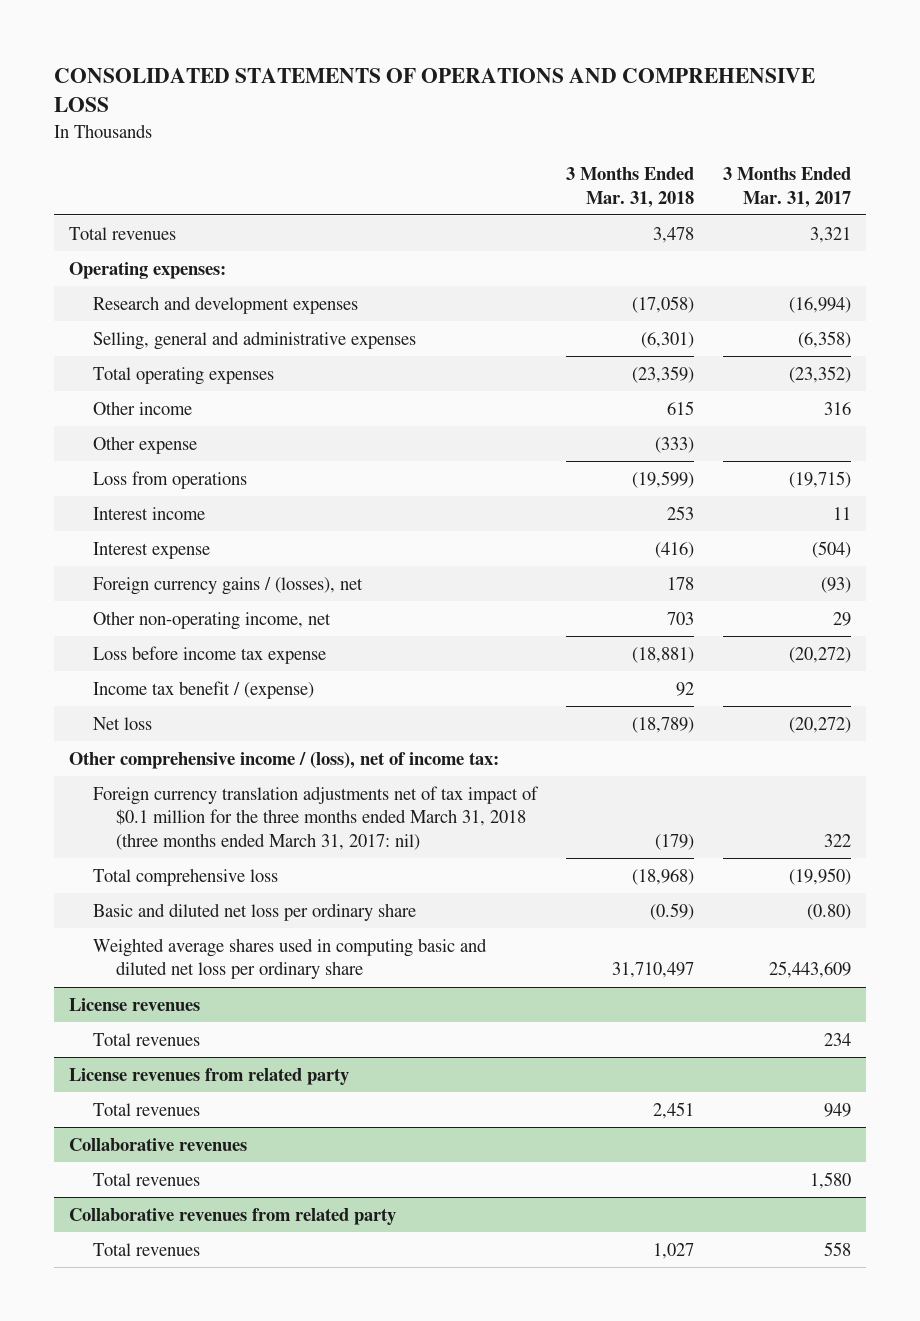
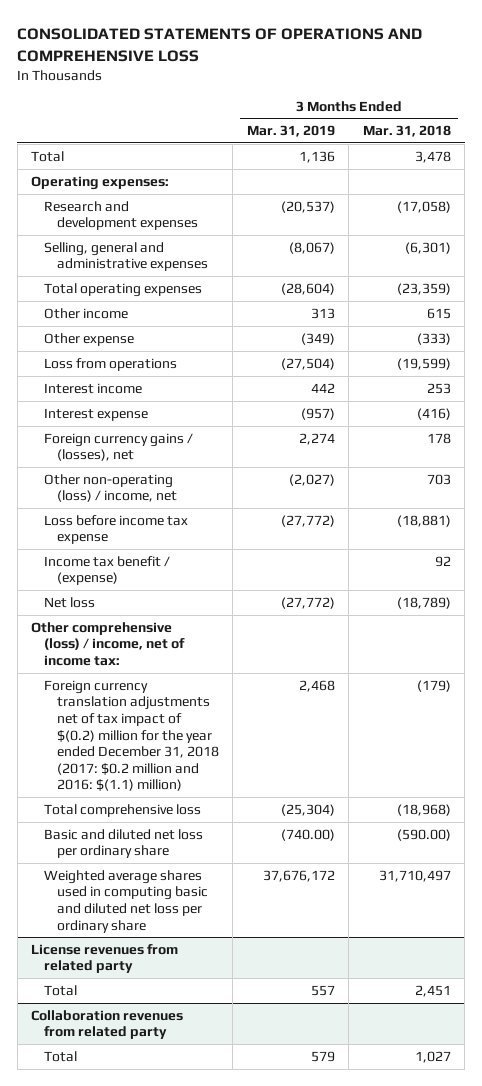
- | 3 Months Ended Mar. 31, 2018 | 3 Months Ended Mar. 31, 2017
+ | 3 Months Ended Mar. 31, 2019 | 3 Months Ended Mar. 31, 2018
- Total revenues | 3,478 | 3,321
+ Total | 1,136 | 3,478
- Other non-operating income, net | 703 | 29
+ Other non-operating (loss) / income, net | (2,027) | 703
- Other comprehensive income / (loss), net of income tax:
- Foreign currency translation adjustments net of tax impact of $0.1 million for the three months ended March 31, 2018 (three months ended March 31, 2017: nil) | (179) | 322
+ Other comprehensive (loss) / income, net of income tax:
+ Foreign currency translation adjustments net of tax impact of $(0.2) million for the year ended December 31, 2018 (2017: $0.2 million and 2016: $(1.1) million) | 2,468 | (179)
- Basic and diluted net loss per ordinary share | (0.59) | (0.80)
+ Basic and diluted net loss per ordinary share | (740.00) | (590.00)
- License revenues
- Total revenues | | 234
@ License revenues from related party
- Total revenues | 2,451 | 949
- Collaborative revenues
- Total revenues | | 1,580
- Collaborative revenues from related party
- Total revenues | 1,027 | 558
@ License revenues from related party
+ Total | 557 | 2,451
+ Collaboration revenues from related party
+ Total | 579 | 1,027

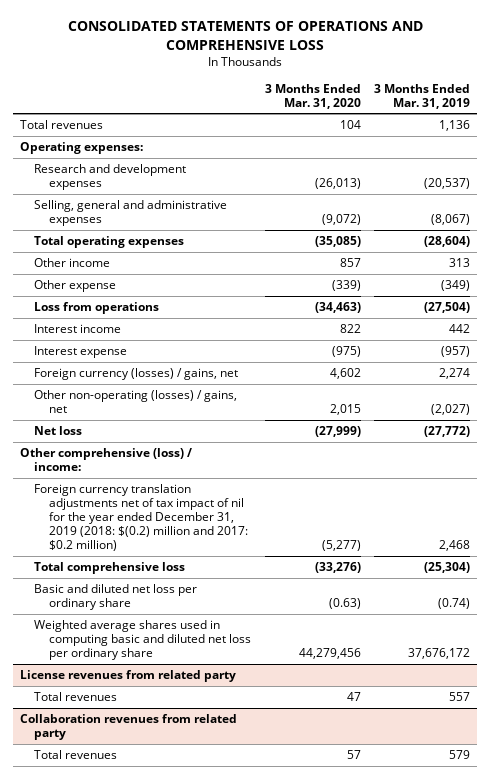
- | 3 Months Ended Mar. 31, 2019 | 3 Months Ended Mar. 31, 2018
+ | 3 Months Ended Mar. 31, 2020 | 3 Months Ended Mar. 31, 2019
- Total | 1,136 | 3,478
+ Total revenues | 104 | 1,136
- Foreign currency gains / (losses), net | 2,274 | 178
- Other non-operating (loss) / income, net | (2,027) | 703
- Loss before income tax expense | (27,772) | (18,881)
- Income tax benefit / (expense) | | 92
+ Foreign currency (losses) / gains, net | 4,602 | 2,274
+ Other non-operating (losses) / gains, net | 2,015 | (2,027)
- Other comprehensive (loss) / income, net of income tax:
- Foreign currency translation adjustments net of tax impact of $(0.2) million for the year ended December 31, 2018 (2017: $0.2 million and 2016: $(1.1) million) | 2,468 | (179)
+ Other comprehensive (loss) / income:
+ Foreign currency translation adjustments net of tax impact of nil for the year ended December 31, 2019 (2018: $(0.2) million and 2017: $0.2 million) | (5,277) | 2,468
- Basic and diluted net loss per ordinary share | (740.00) | (590.00)
+ Basic and diluted net loss per ordinary share | (0.63) | (0.74)
@ License revenues from related party
- Total | 557 | 2,451
+ Total revenues | 47 | 557
@ Collaboration revenues from related party
- Total | 579 | 1,027
+ Total revenues | 57 | 579

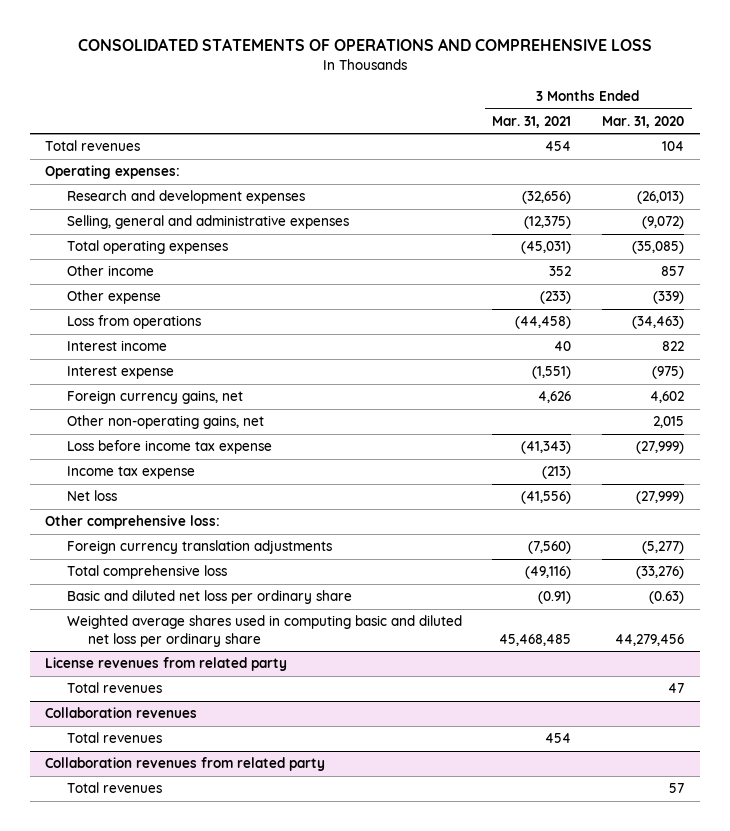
- | 3 Months Ended Mar. 31, 2020 | 3 Months Ended Mar. 31, 2019
+ | 3 Months Ended Mar. 31, 2021 | 3 Months Ended Mar. 31, 2020
- Foreign currency (losses) / gains, net | 4,602 | 2,274
- Other non-operating (losses) / gains, net | 2,015 | (2,027)
+ Foreign currency gains, net | 4,626 | 4,602
+ Other non-operating gains, net | | 2,015
+ Loss before income tax expense | (41,343) | (27,999)
+ Income tax expense | (213) |
- Other comprehensive (loss) / income:
- Foreign currency translation adjustments net of tax impact of nil for the year ended December 31, 2019 (2018: $(0.2) million and 2017: $0.2 million) | (5,277) | 2,468
+ Other comprehensive loss:
+ Foreign currency translation adjustments | (7,560) | (5,277)
+ Collaboration revenues
+ Total revenues | 454 |

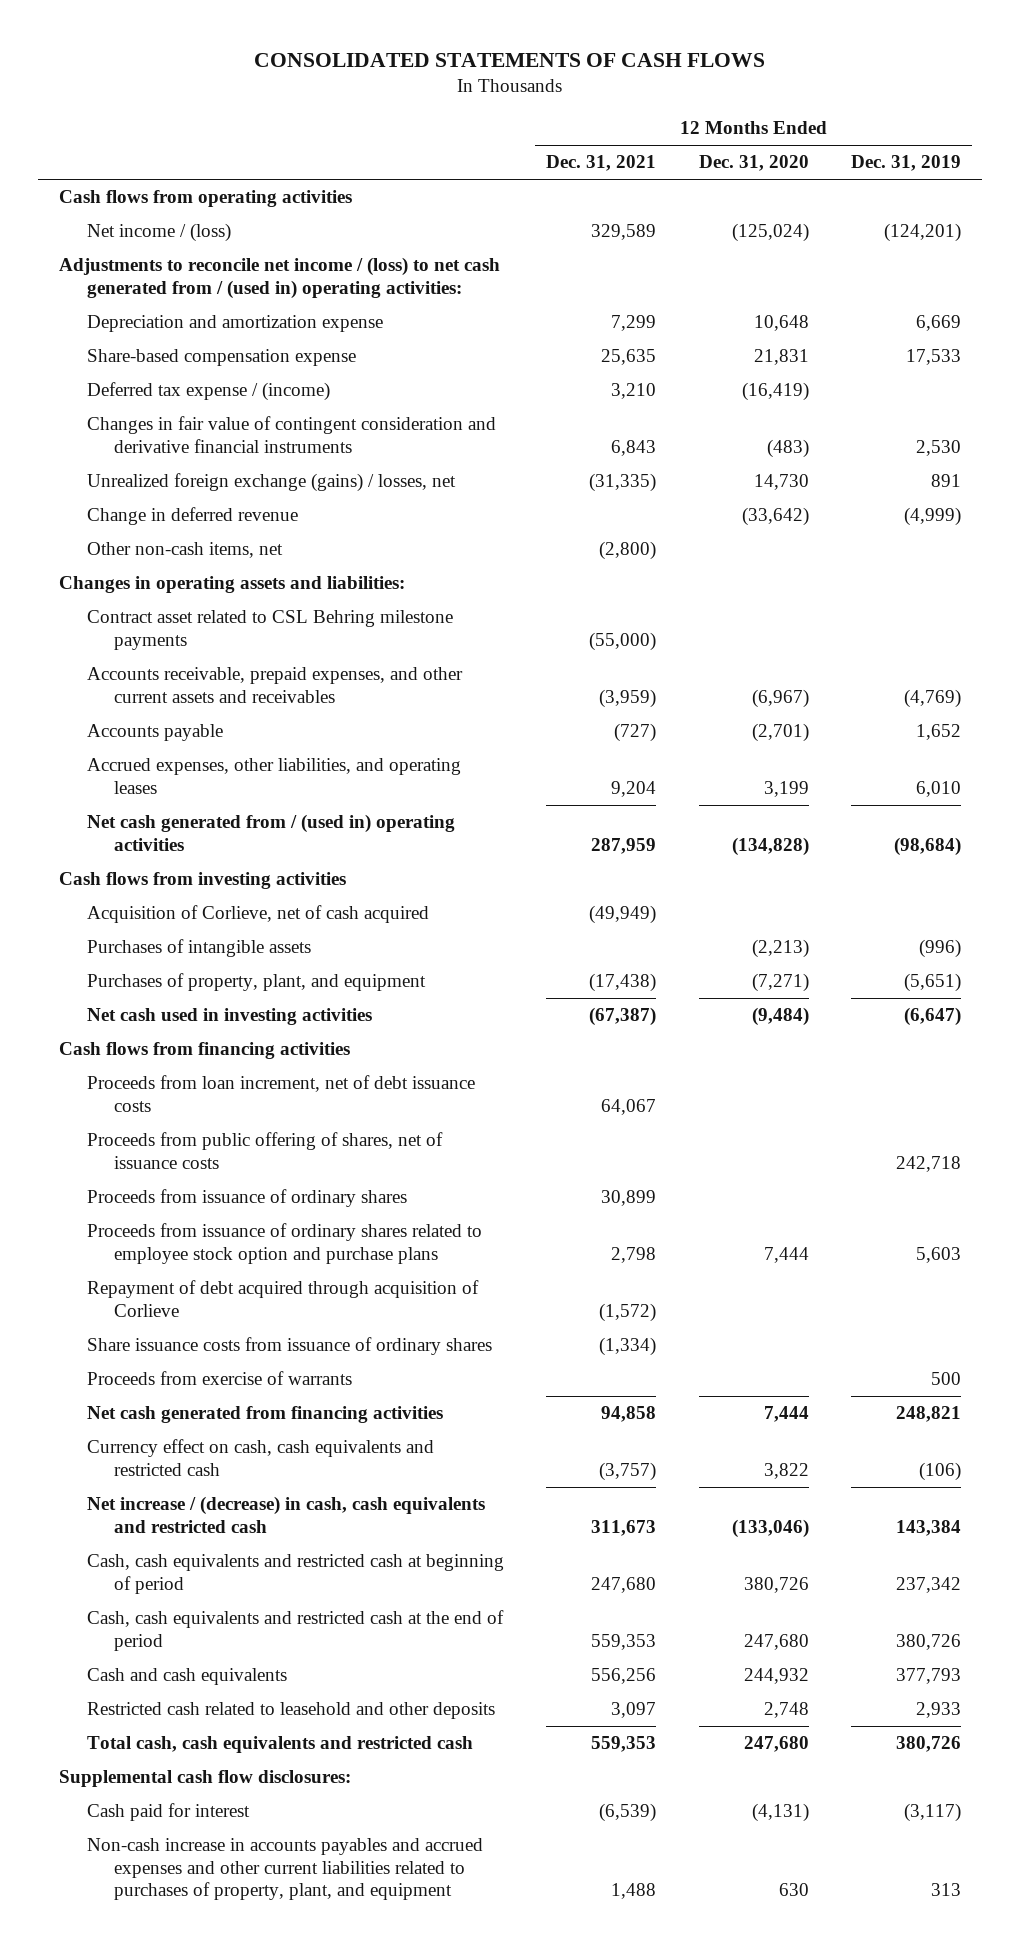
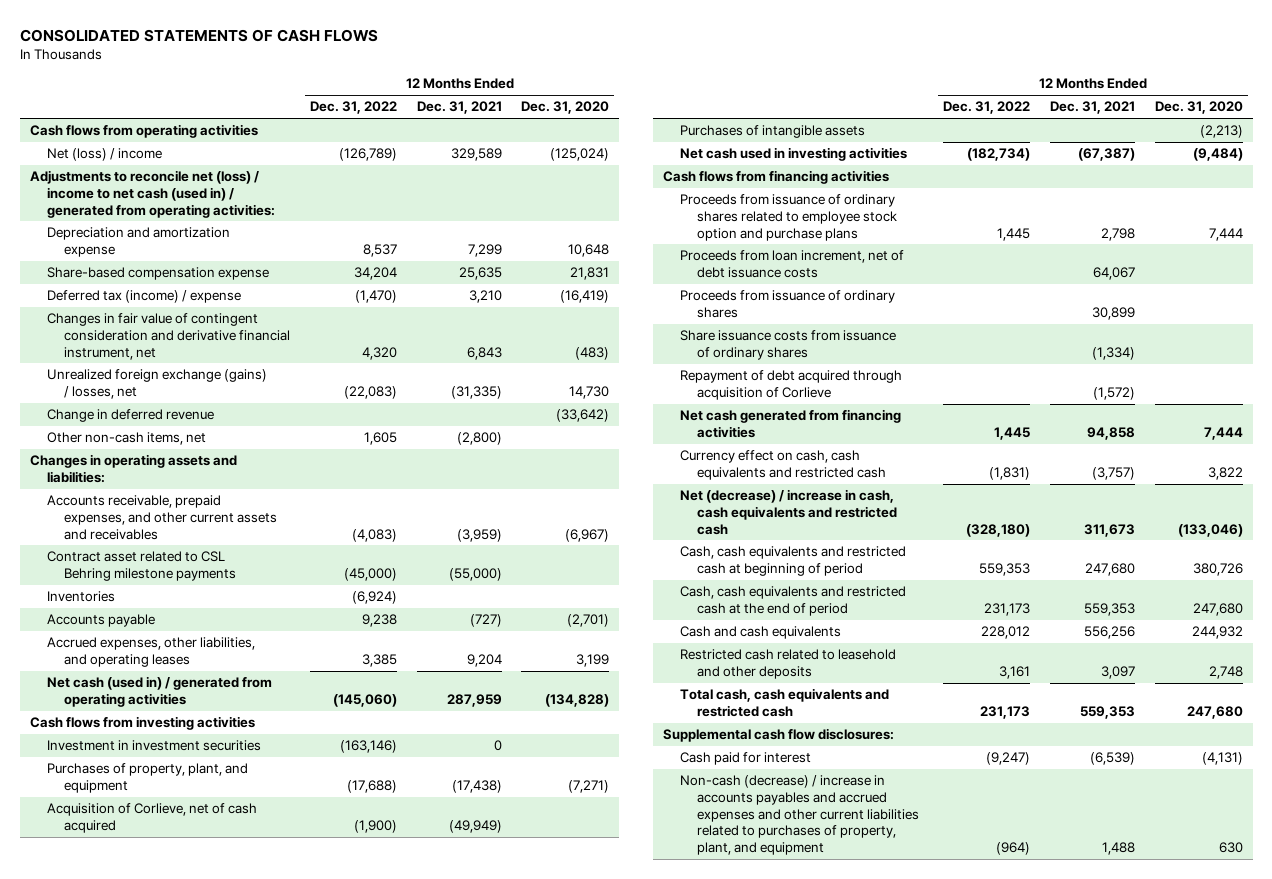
- | 12 Months Ended Dec. 31, 2021 | 12 Months Ended Dec. 31, 2020 | 12 Months Ended Dec. 31, 2019
+ | 12 Months Ended Dec. 31, 2022 | 12 Months Ended Dec. 31, 2021 | 12 Months Ended Dec. 31, 2020
- Net income / (loss) | 329,589 | (125,024) | (124,201)
- Adjustments to reconcile net income / (loss) to net cash generated from / (used in) operating activities:
+ Net (loss) / income | (126,789) | 329,589 | (125,024)
+ Adjustments to reconcile net (loss) / income to net cash (used in) / generated from operating activities:
- Deferred tax expense / (income) | 3,210 | (16,419) |
- Changes in fair value of contingent consideration and derivative financial instruments | 6,843 | (483) | 2,530
+ Deferred tax (income) / expense | (1,470) | 3,210 | (16,419)
+ Changes in fair value of contingent consideration and derivative financial instrument, net | 4,320 | 6,843 | (483)
moved down: Contract asset related to CSL Behring milestone payments | (45,000) | (55,000) |
+ Inventories | (6,924) | |
- Net cash generated from / (used in) operating activities | 287,959 | (134,828) | (98,684)
+ Net cash (used in) / generated from operating activities | (145,060) | 287,959 | (134,828)
+ Investment in investment securities | (163,146) | 0 |
moved up: Purchases of property, plant, and equipment | (17,688) | (17,438) | (7,271)
moved up: Proceeds from issuance of ordinary shares related to employee stock option and purchase plans | 1,445 | 2,798 | 7,444
- Proceeds from public offering of shares, net of issuance costs | | | 242,718
- Proceeds from exercise of warrants | | | 500
moved down: Repayment of debt acquired through acquisition of Corlieve | | (1,572) |
- Net increase / (decrease) in cash, cash equivalents and restricted cash | 311,673 | (133,046) | 143,384
+ Net (decrease) / increase in cash, cash equivalents and restricted cash | (328,180) | 311,673 | (133,046)
- Non-cash increase in accounts payables and accrued expenses and other current liabilities related to purchases of property, plant, and equipment | 1,488 | 630 | 313
+ Non-cash (decrease) / increase in accounts payables and accrued expenses and other current liabilities related to purchases of property, plant, and equipment | (964) | 1,488 | 630

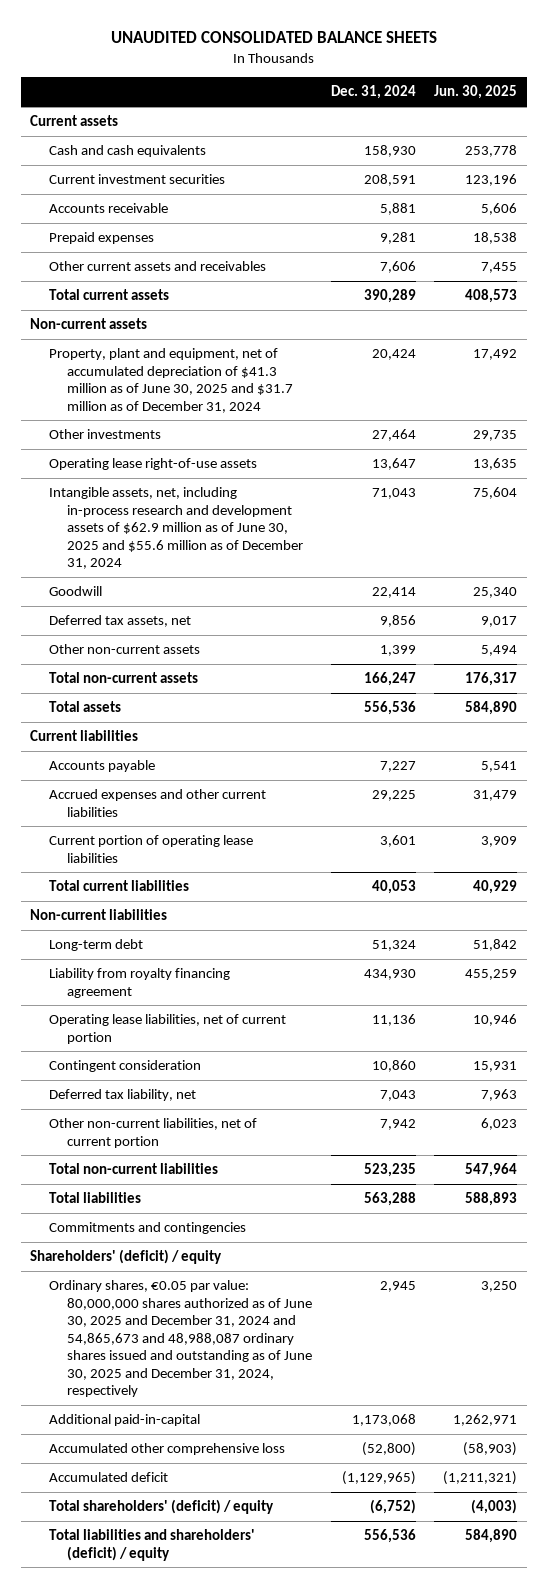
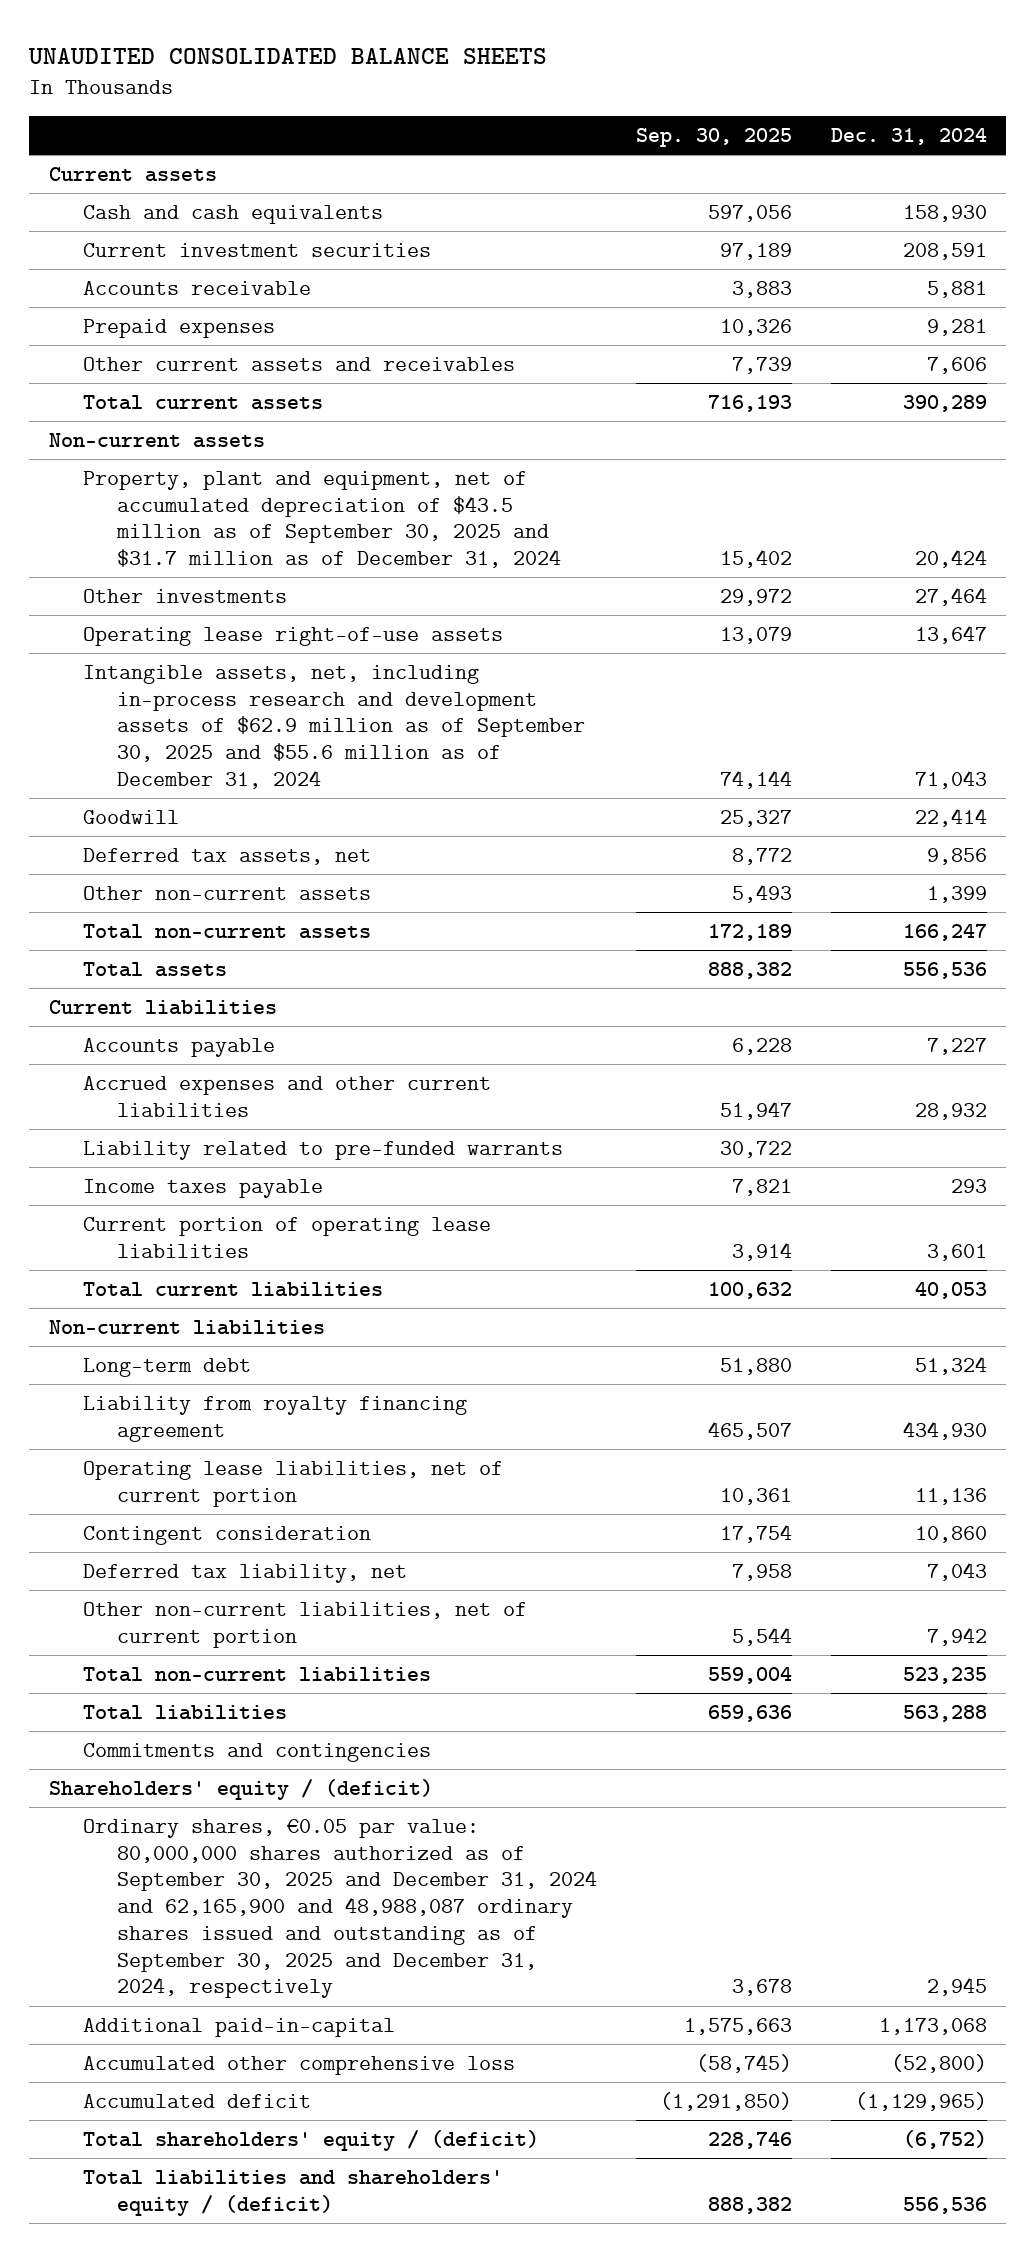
- | Dec. 31, 2024 | Jun. 30, 2025
+ | Sep. 30, 2025 | Dec. 31, 2024
- Property, plant and equipment, net of accumulated depreciation of $41.3 million as of June 30, 2025 and $31.7 million as of December 31, 2024 | 20,424 | 17,492
+ Property, plant and equipment, net of accumulated depreciation of $43.5 million as of September 30, 2025 and $31.7 million as of December 31, 2024 | 15,402 | 20,424
- Intangible assets, net, including in-process research and development assets of $62.9 million as of June 30, 2025 and $55.6 million as of December 31, 2024 | 71,043 | 75,604
+ Intangible assets, net, including in-process research and development assets of $62.9 million as of September 30, 2025 and $55.6 million as of December 31, 2024 | 74,144 | 71,043
- Accrued expenses and other current liabilities | 29,225 | 31,479
+ Accrued expenses and other current liabilities | 51,947 | 28,932
+ Liability related to pre-funded warrants | 30,722 |
+ Income taxes payable | 7,821 | 293
- Shareholders' (deficit) / equity
- Ordinary shares, €0.05 par value: 80,000,000 shares authorized as of June 30, 2025 and December 31, 2024 and 54,865,673 and 48,988,087 ordinary shares issued and outstanding as of June 30, 2025 and December 31, 2024, respectively | 2,945 | 3,250
+ Shareholders' equity / (deficit)
+ Ordinary shares, €0.05 par value: 80,000,000 shares authorized as of September 30, 2025 and December 31, 2024 and 62,165,900 and 48,988,087 ordinary shares issued and outstanding as of September 30, 2025 and December 31, 2024, respectively | 3,678 | 2,945
- Total shareholders' (deficit) / equity | (6,752) | (4,003)
- Total liabilities and shareholders' (deficit) / equity | 556,536 | 584,890
+ Total shareholders' equity / (deficit) | 228,746 | (6,752)
+ Total liabilities and shareholders' equity / (deficit) | 888,382 | 556,536

